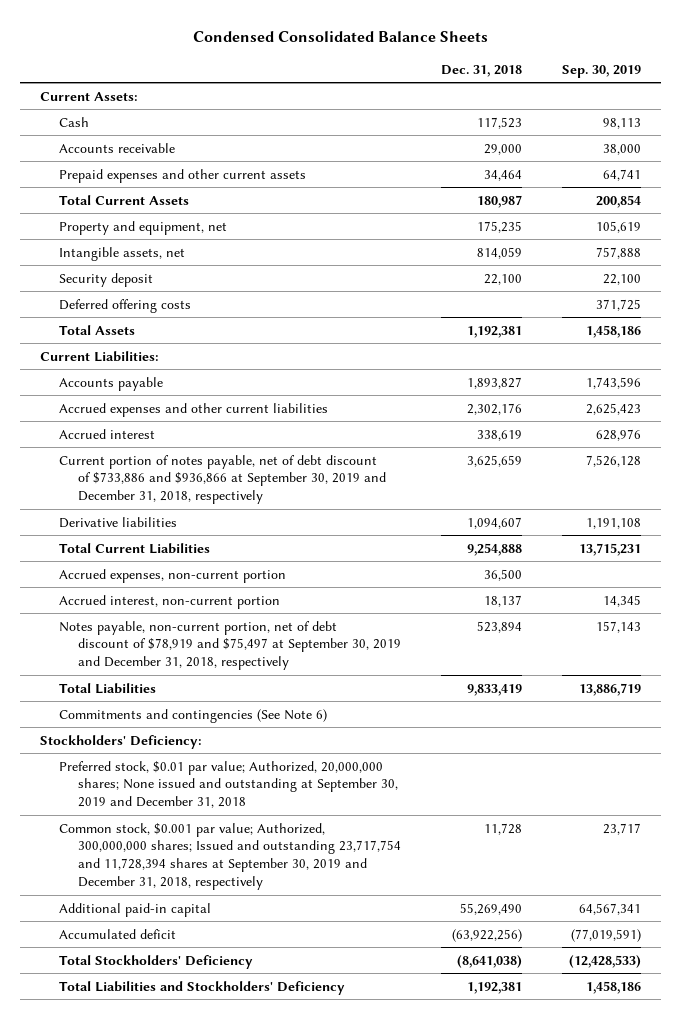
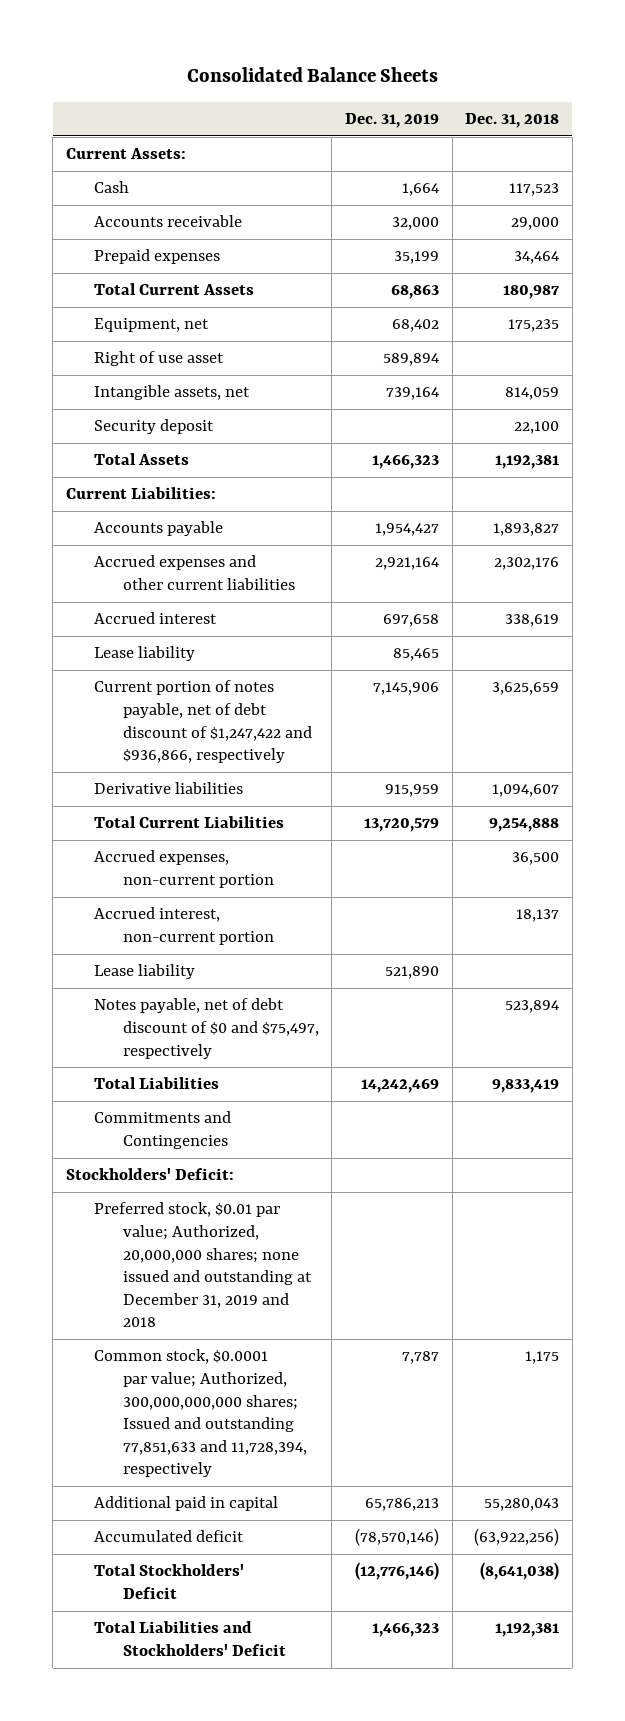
- Condensed Consolidated Balance Sheets
+ Consolidated Balance Sheets
- | Dec. 31, 2018 | Sep. 30, 2019
+ | Dec. 31, 2019 | Dec. 31, 2018
- Prepaid expenses and other current assets | 34,464 | 64,741
+ Prepaid expenses | 35,199 | 34,464
- Property and equipment, net | 175,235 | 105,619
+ Equipment, net | 68,402 | 175,235
+ Right of use asset | 589,894 |
- Deferred offering costs | | 371,725
- Current portion of notes payable, net of debt discount of $733,886 and $936,866 at September 30, 2019 and December 31, 2018, respectively | 3,625,659 | 7,526,128
+ Lease liability | 85,465 |
+ Current portion of notes payable, net of debt discount of $1,247,422 and $936,866, respectively | 7,145,906 | 3,625,659
- Notes payable, non-current portion, net of debt discount of $78,919 and $75,497 at September 30, 2019 and December 31, 2018, respectively | 523,894 | 157,143
+ Lease liability | 521,890 |
+ Notes payable, net of debt discount of $0 and $75,497, respectively | | 523,894
- Commitments and contingencies (See Note 6)
- Stockholders' Deficiency:
- Preferred stock, $0.01 par value; Authorized, 20,000,000 shares; None issued and outstanding at September 30, 2019 and December 31, 2018
- Common stock, $0.001 par value; Authorized, 300,000,000 shares; Issued and outstanding 23,717,754 and 11,728,394 shares at September 30, 2019 and December 31, 2018, respectively | 11,728 | 23,717
- Additional paid-in capital | 55,269,490 | 64,567,341
+ Commitments and Contingencies
+ Stockholders' Deficit:
+ Preferred stock, $0.01 par value; Authorized, 20,000,000 shares; none issued and outstanding at December 31, 2019 and 2018
+ Common stock, $0.0001 par value; Authorized, 300,000,000,000 shares; Issued and outstanding 77,851,633 and 11,728,394, respectively | 7,787 | 1,175
+ Additional paid in capital | 65,786,213 | 55,280,043
- Total Stockholders' Deficiency | (8,641,038) | (12,428,533)
- Total Liabilities and Stockholders' Deficiency | 1,192,381 | 1,458,186
+ Total Stockholders' Deficit | (12,776,146) | (8,641,038)
+ Total Liabilities and Stockholders' Deficit | 1,466,323 | 1,192,381

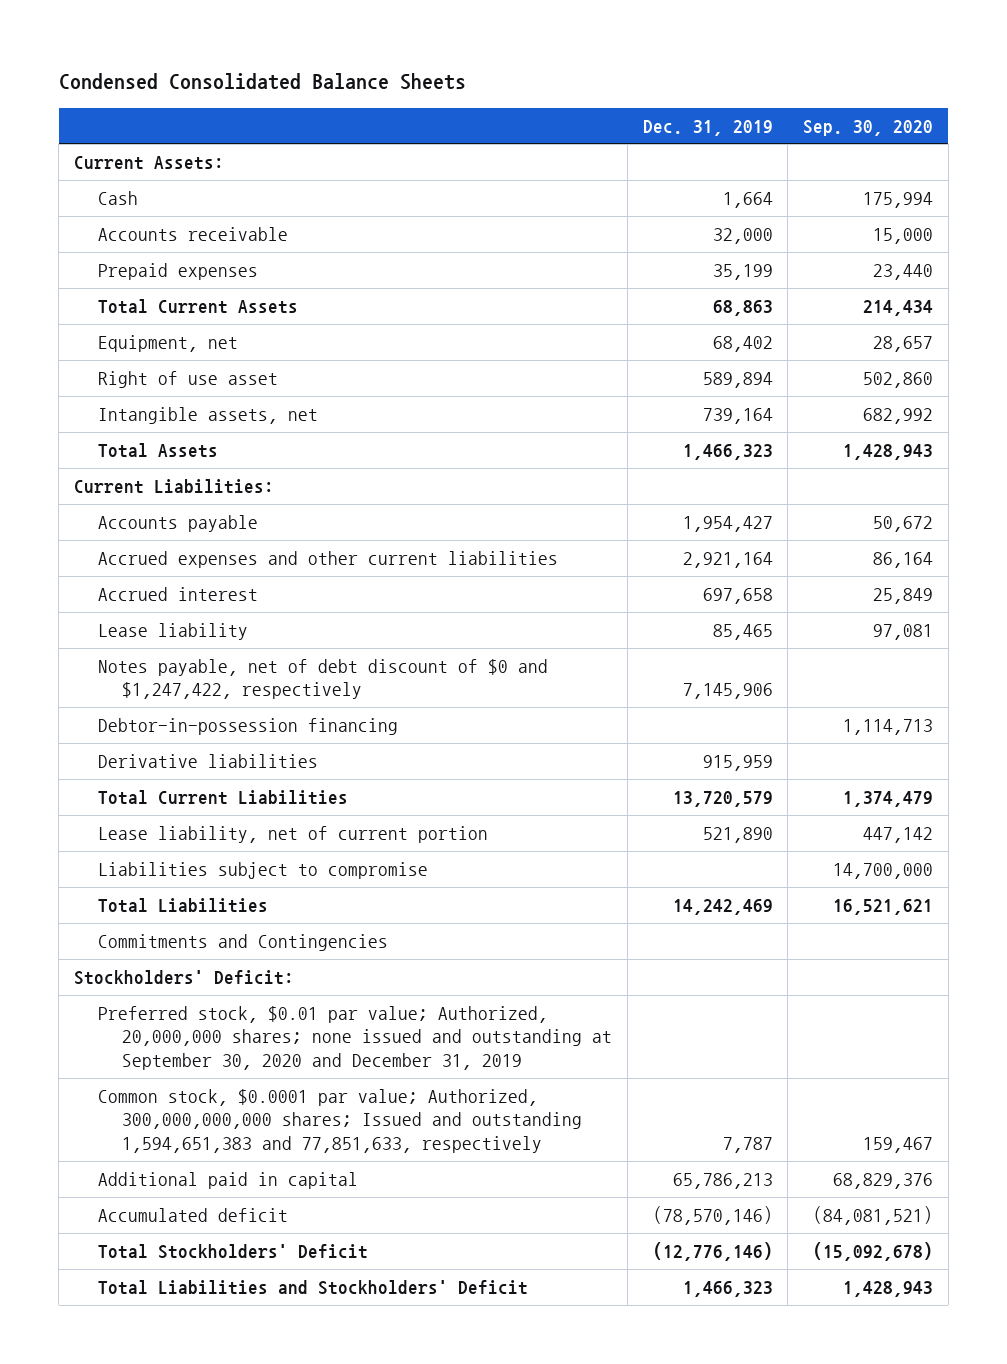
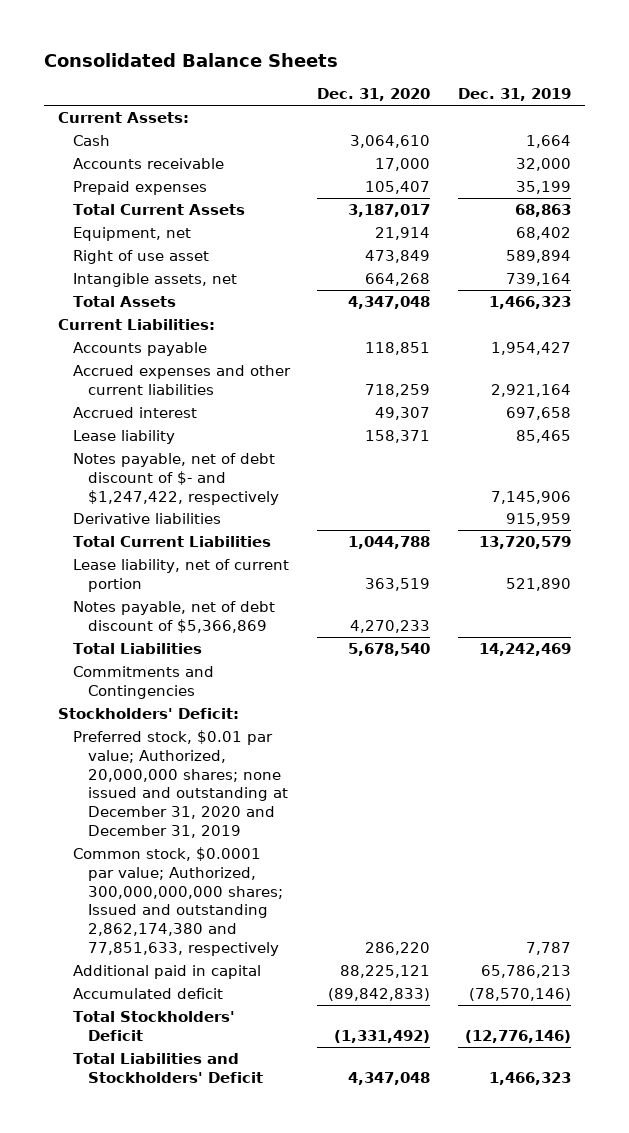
- Condensed Consolidated Balance Sheets
+ Consolidated Balance Sheets
- | Dec. 31, 2019 | Sep. 30, 2020
+ | Dec. 31, 2020 | Dec. 31, 2019
- Notes payable, net of debt discount of $0 and $1,247,422, respectively | 7,145,906 |
- Debtor-in-possession financing | | 1,114,713
+ Notes payable, net of debt discount of $- and $1,247,422, respectively | | 7,145,906
- Liabilities subject to compromise | | 14,700,000
+ Notes payable, net of debt discount of $5,366,869 | 4,270,233 |
- Preferred stock, $0.01 par value; Authorized, 20,000,000 shares; none issued and outstanding at September 30, 2020 and December 31, 2019
- Common stock, $0.0001 par value; Authorized, 300,000,000,000 shares; Issued and outstanding 1,594,651,383 and 77,851,633, respectively | 7,787 | 159,467
+ Preferred stock, $0.01 par value; Authorized, 20,000,000 shares; none issued and outstanding at December 31, 2020 and December 31, 2019
+ Common stock, $0.0001 par value; Authorized, 300,000,000,000 shares; Issued and outstanding 2,862,174,380 and 77,851,633, respectively | 286,220 | 7,787

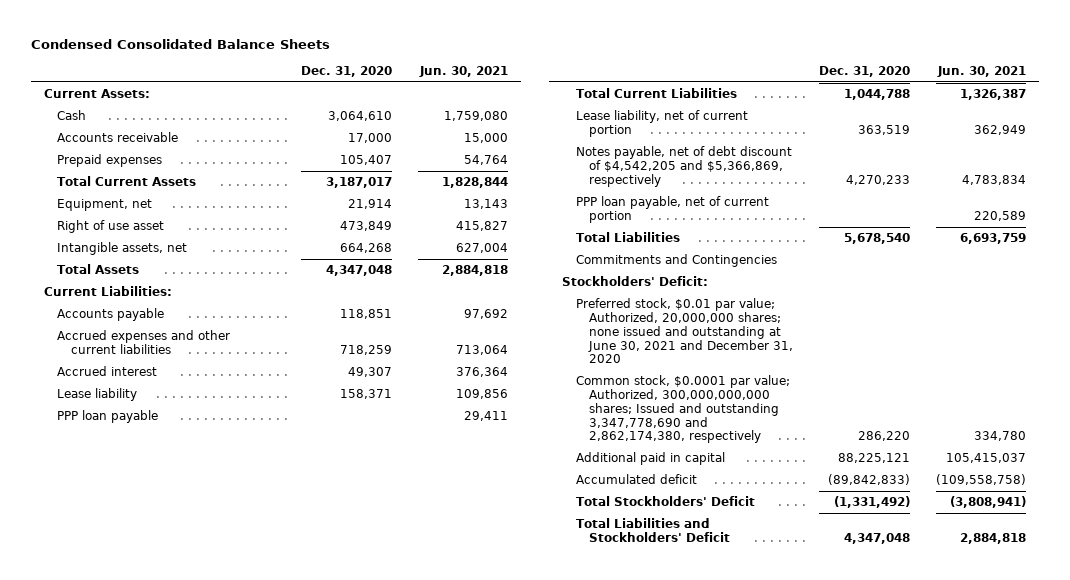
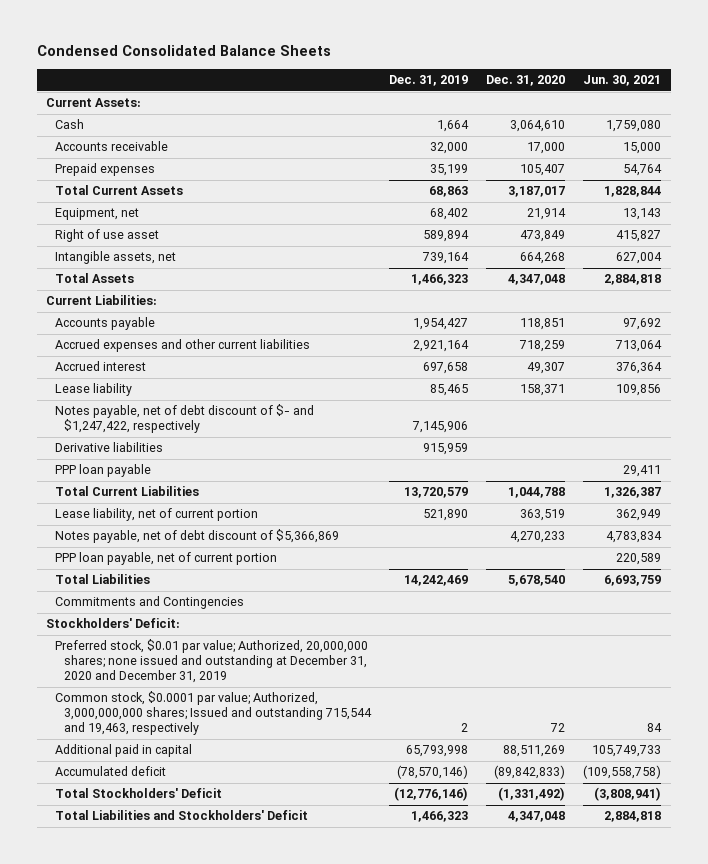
- | Dec. 31, 2020 | Jun. 30, 2021
+ | Dec. 31, 2019 | Dec. 31, 2020 | Jun. 30, 2021
+ Notes payable, net of debt discount of $- and $1,247,422, respectively | 7,145,906 | |
+ Derivative liabilities | 915,959 | |
- Notes payable, net of debt discount of $4,542,205 and $5,366,869, respectively | 4,270,233 | 4,783,834
+ Notes payable, net of debt discount of $5,366,869 | | 4,270,233 | 4,783,834
- Preferred stock, $0.01 par value; Authorized, 20,000,000 shares; none issued and outstanding at June 30, 2021 and December 31, 2020
- Common stock, $0.0001 par value; Authorized, 300,000,000,000 shares; Issued and outstanding 3,347,778,690 and 2,862,174,380, respectively | 286,220 | 334,780
- Additional paid in capital | 88,225,121 | 105,415,037
+ Preferred stock, $0.01 par value; Authorized, 20,000,000 shares; none issued and outstanding at December 31, 2020 and December 31, 2019
+ Common stock, $0.0001 par value; Authorized, 3,000,000,000 shares; Issued and outstanding 715,544 and 19,463, respectively | 2 | 72 | 84
+ Additional paid in capital | 65,793,998 | 88,511,269 | 105,749,733

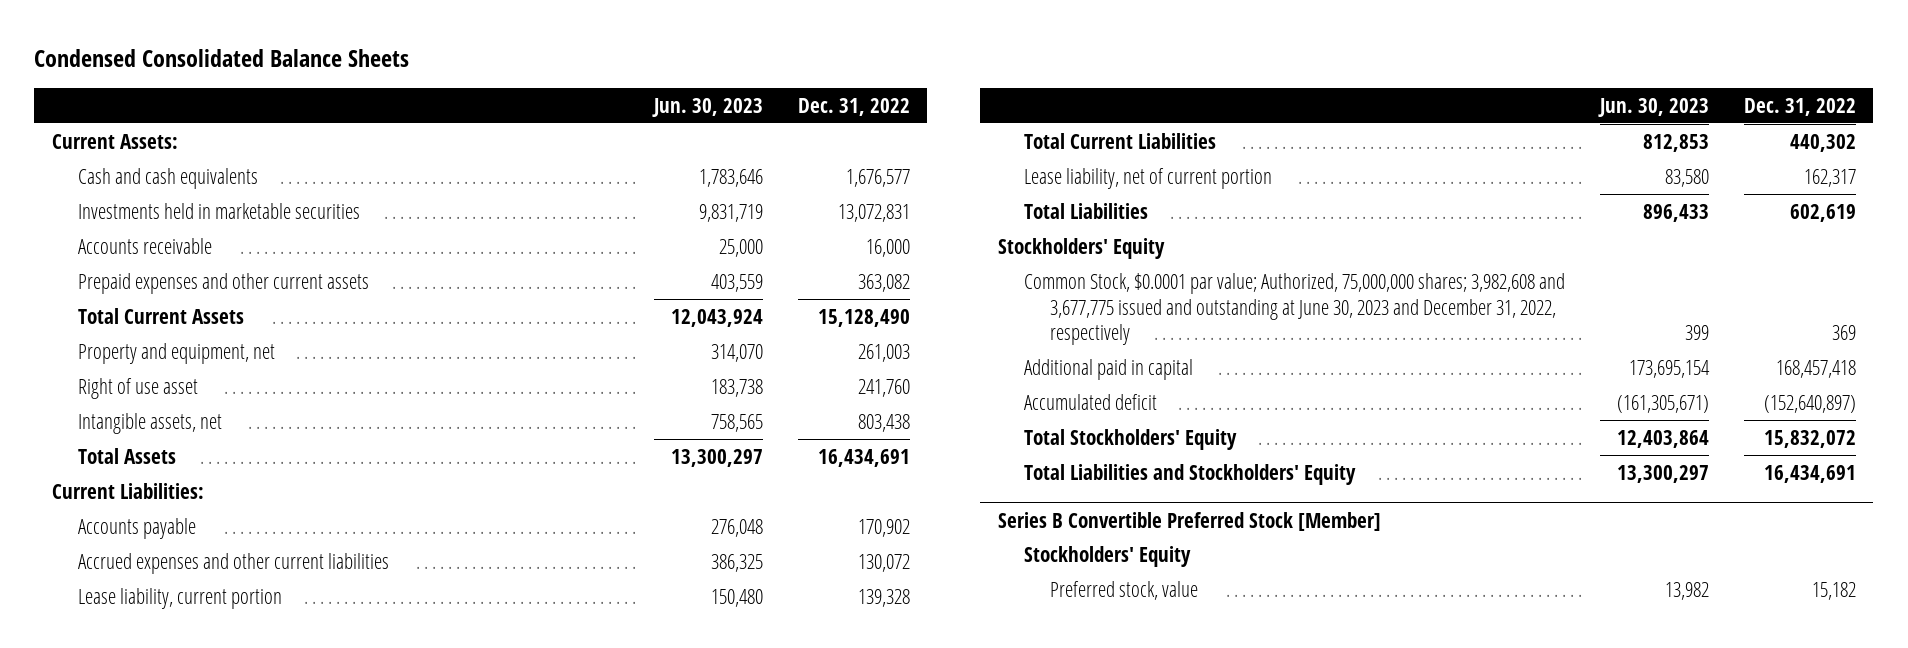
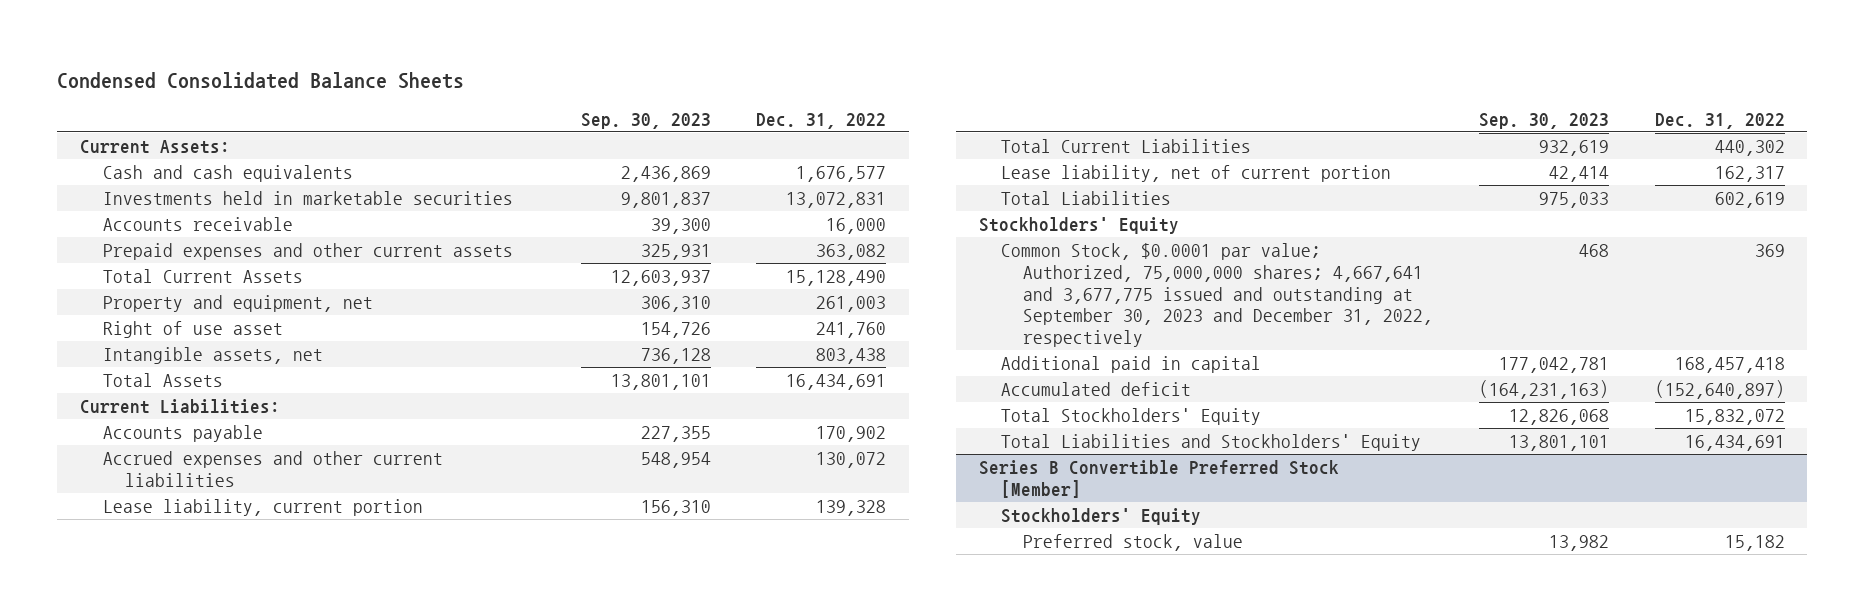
- | Jun. 30, 2023 | Dec. 31, 2022
+ | Sep. 30, 2023 | Dec. 31, 2022
- Common Stock, $0.0001 par value; Authorized, 75,000,000 shares; 3,982,608 and 3,677,775 issued and outstanding at June 30, 2023 and December 31, 2022, respectively | 399 | 369
+ Common Stock, $0.0001 par value; Authorized, 75,000,000 shares; 4,667,641 and 3,677,775 issued and outstanding at September 30, 2023 and December 31, 2022, respectively | 468 | 369

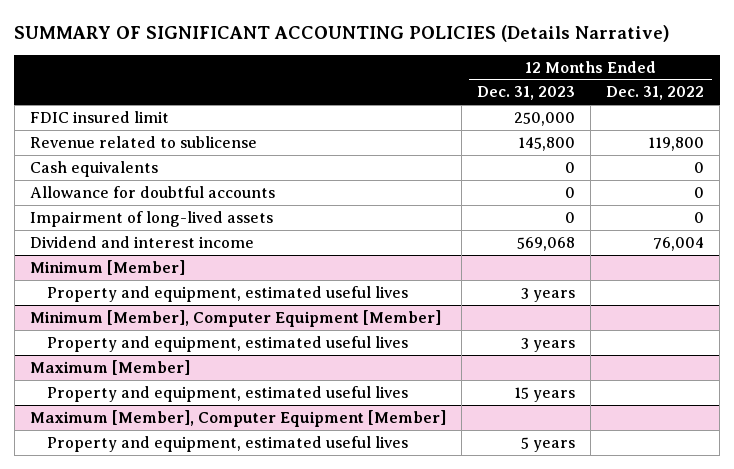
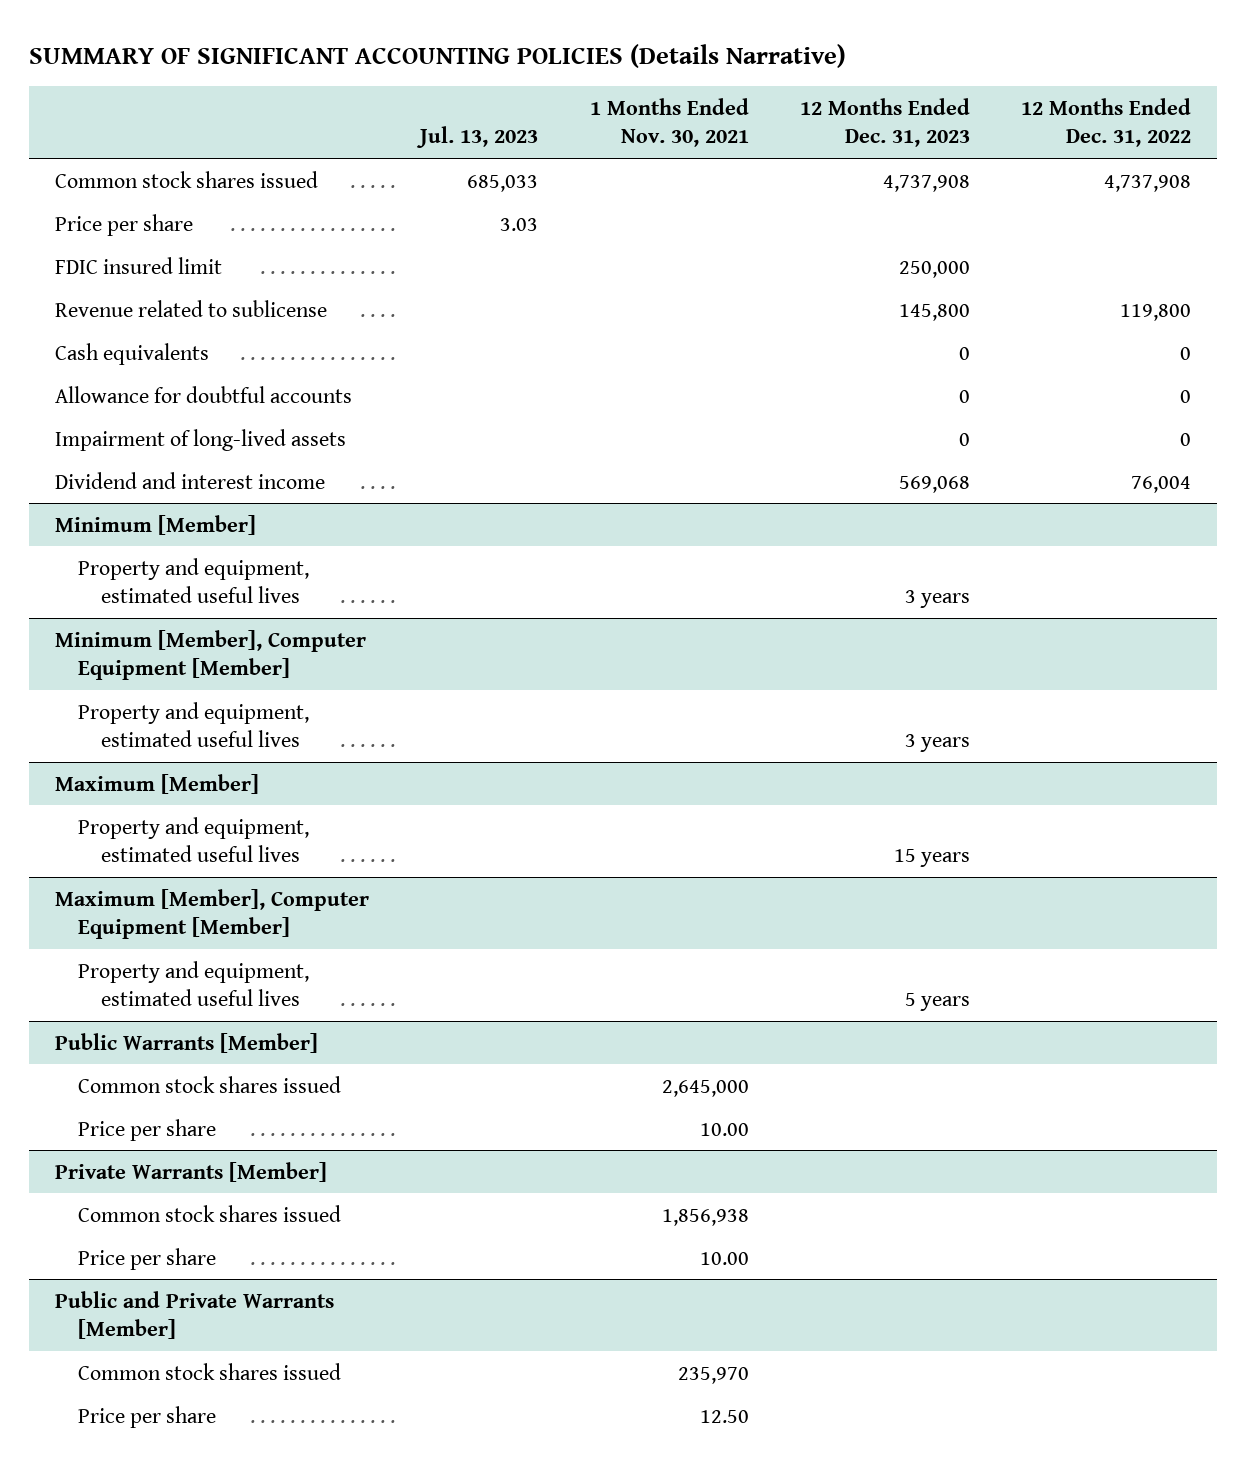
- | 12 Months Ended Dec. 31, 2023 | 12 Months Ended Dec. 31, 2022
+ | Jul. 13, 2023 | 1 Months Ended Nov. 30, 2021 | 12 Months Ended Dec. 31, 2023 | 12 Months Ended Dec. 31, 2022
+ Common stock shares issued | 685,033 | | 4,737,908 | 4,737,908
+ Price per share | 3.03 | | |
+ Public Warrants [Member]
+ Common stock shares issued | | 2,645,000 | |
+ Price per share | | 10.00 | |
+ Private Warrants [Member]
+ Common stock shares issued | | 1,856,938 | |
+ Price per share | | 10.00 | |
+ Public and Private Warrants [Member]
+ Common stock shares issued | | 235,970 | |
+ Price per share | | 12.50 | |

